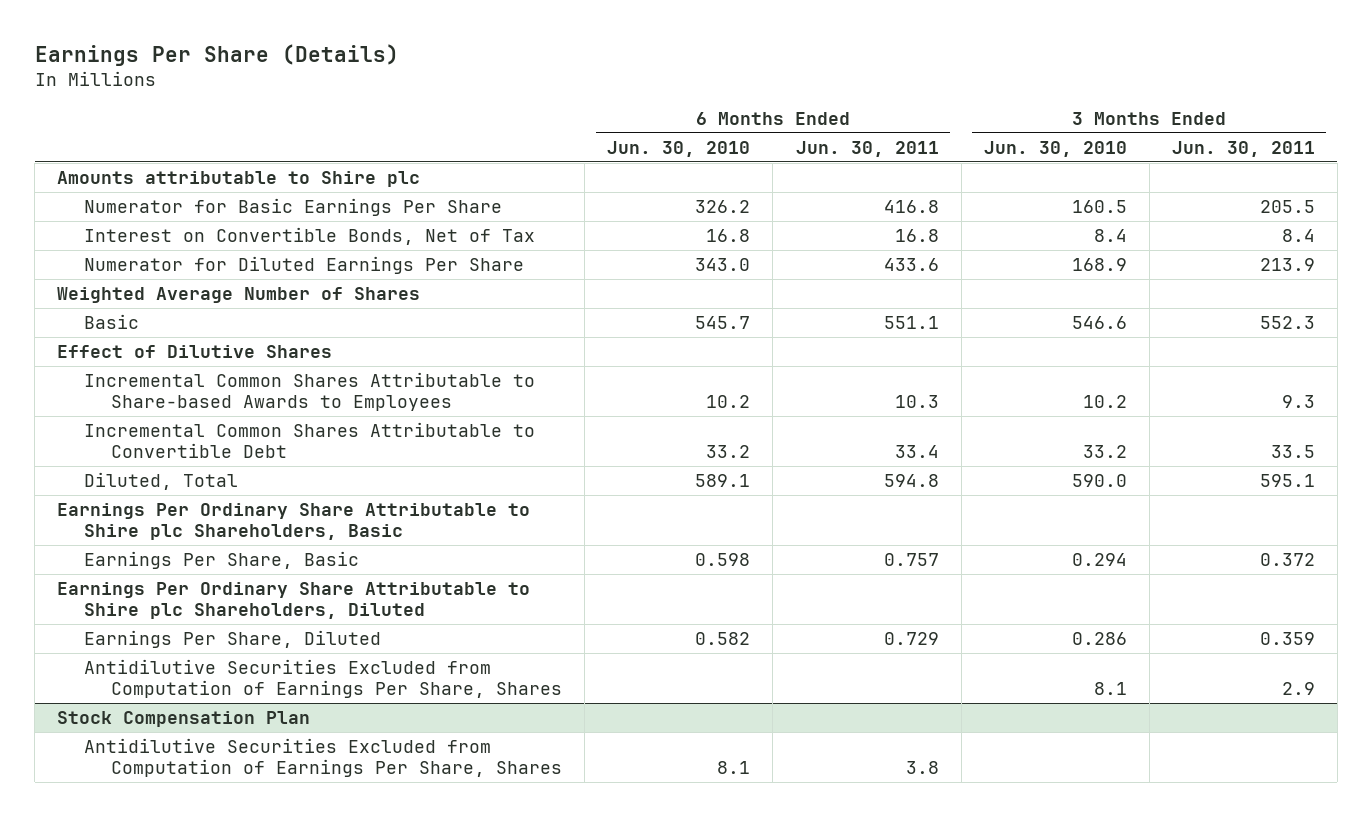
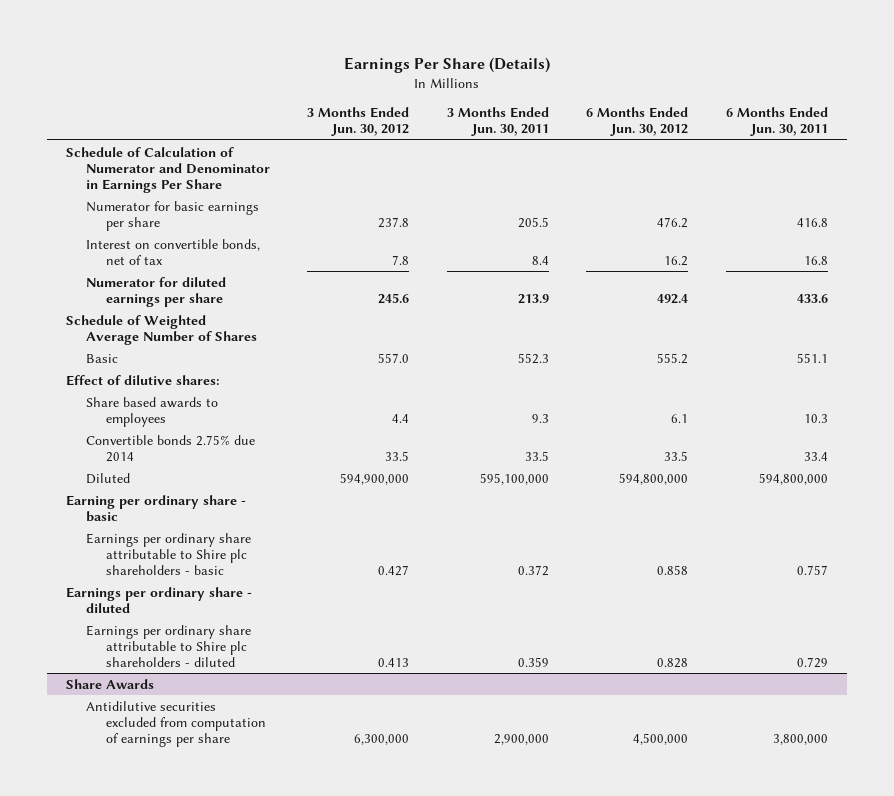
- | 6 Months Ended Jun. 30, 2010 | 6 Months Ended Jun. 30, 2011 | 3 Months Ended Jun. 30, 2010 | 3 Months Ended Jun. 30, 2011
+ | 3 Months Ended Jun. 30, 2012 | 3 Months Ended Jun. 30, 2011 | 6 Months Ended Jun. 30, 2012 | 6 Months Ended Jun. 30, 2011
- Amounts attributable to Shire plc
- Numerator for Basic Earnings Per Share | 326.2 | 416.8 | 160.5 | 205.5
- Interest on Convertible Bonds, Net of Tax | 16.8 | 16.8 | 8.4 | 8.4
- Numerator for Diluted Earnings Per Share | 343.0 | 433.6 | 168.9 | 213.9
- Weighted Average Number of Shares
+ Schedule of Calculation of Numerator and Denominator in Earnings Per Share
+ Numerator for basic earnings per share | 237.8 | 205.5 | 476.2 | 416.8
+ Interest on convertible bonds, net of tax | 7.8 | 8.4 | 16.2 | 16.8
+ Numerator for diluted earnings per share | 245.6 | 213.9 | 492.4 | 433.6
+ Schedule of Weighted Average Number of Shares
- Effect of Dilutive Shares
- Incremental Common Shares Attributable to Share-based Awards to Employees | 10.2 | 10.3 | 10.2 | 9.3
- Incremental Common Shares Attributable to Convertible Debt | 33.2 | 33.4 | 33.2 | 33.5
- Diluted, Total | 589.1 | 594.8 | 590.0 | 595.1
- Earnings Per Ordinary Share Attributable to Shire plc Shareholders, Basic
- Earnings Per Share, Basic | 0.598 | 0.757 | 0.294 | 0.372
- Earnings Per Ordinary Share Attributable to Shire plc Shareholders, Diluted
- Earnings Per Share, Diluted | 0.582 | 0.729 | 0.286 | 0.359
- Antidilutive Securities Excluded from Computation of Earnings Per Share, Shares | | | 8.1 | 2.9
- Stock Compensation Plan
- Antidilutive Securities Excluded from Computation of Earnings Per Share, Shares | 8.1 | 3.8 | |
+ Effect of dilutive shares:
+ Share based awards to employees | 4.4 | 9.3 | 6.1 | 10.3
+ Convertible bonds 2.75% due 2014 | 33.5 | 33.5 | 33.5 | 33.4
+ Diluted | 594,900,000 | 595,100,000 | 594,800,000 | 594,800,000
+ Earning per ordinary share - basic
+ Earnings per ordinary share attributable to Shire plc shareholders - basic | 0.427 | 0.372 | 0.858 | 0.757
+ Earnings per ordinary share - diluted
+ Earnings per ordinary share attributable to Shire plc shareholders - diluted | 0.413 | 0.359 | 0.828 | 0.729
+ Share Awards
+ Antidilutive securities excluded from computation of earnings per share | 6,300,000 | 2,900,000 | 4,500,000 | 3,800,000

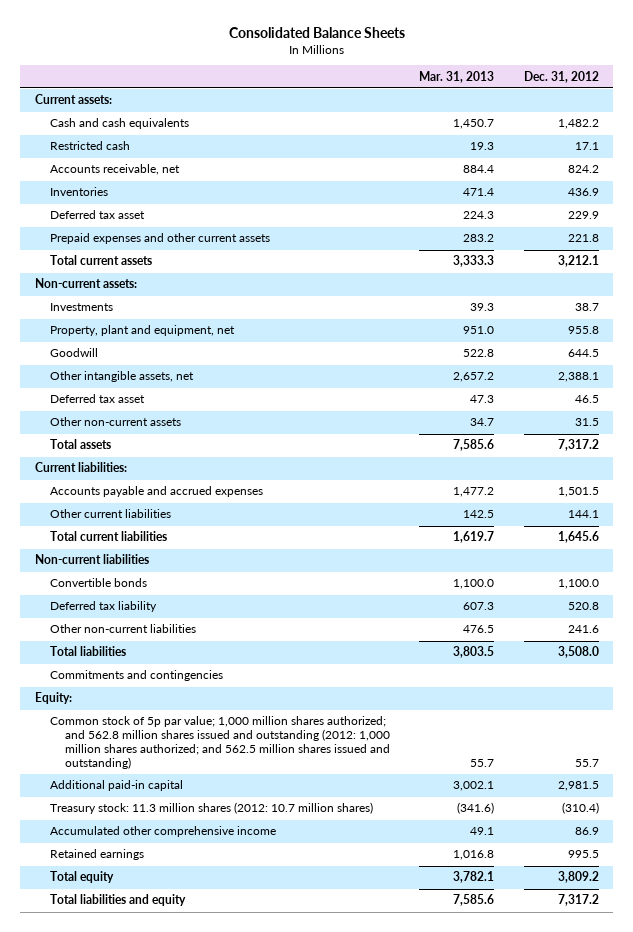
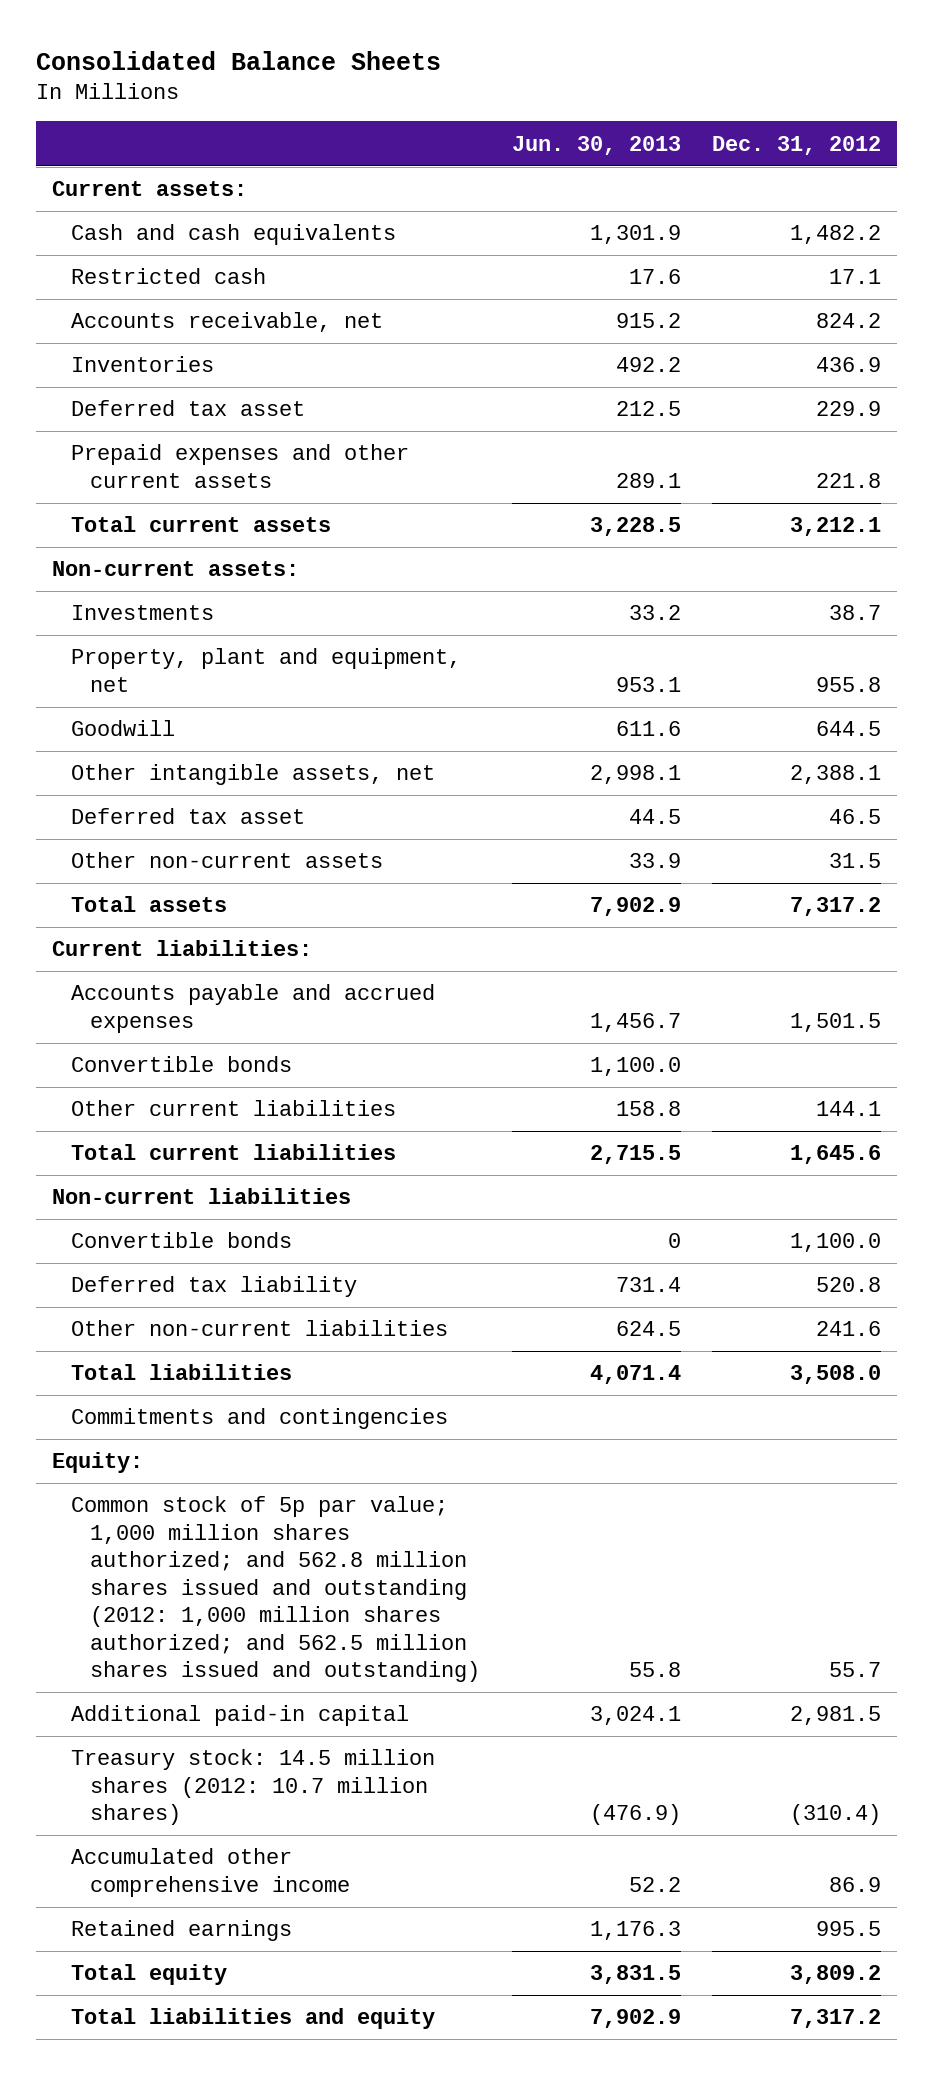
- | Mar. 31, 2013 | Dec. 31, 2012
+ | Jun. 30, 2013 | Dec. 31, 2012
+ Convertible bonds | 1,100.0 |
- Treasury stock: 11.3 million shares (2012: 10.7 million shares) | (341.6) | (310.4)
+ Treasury stock: 14.5 million shares (2012: 10.7 million shares) | (476.9) | (310.4)

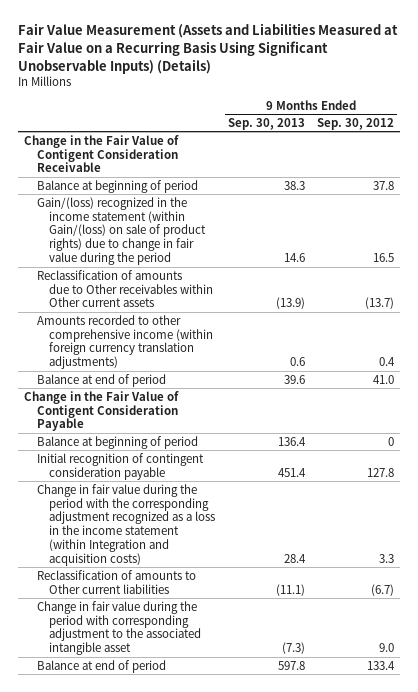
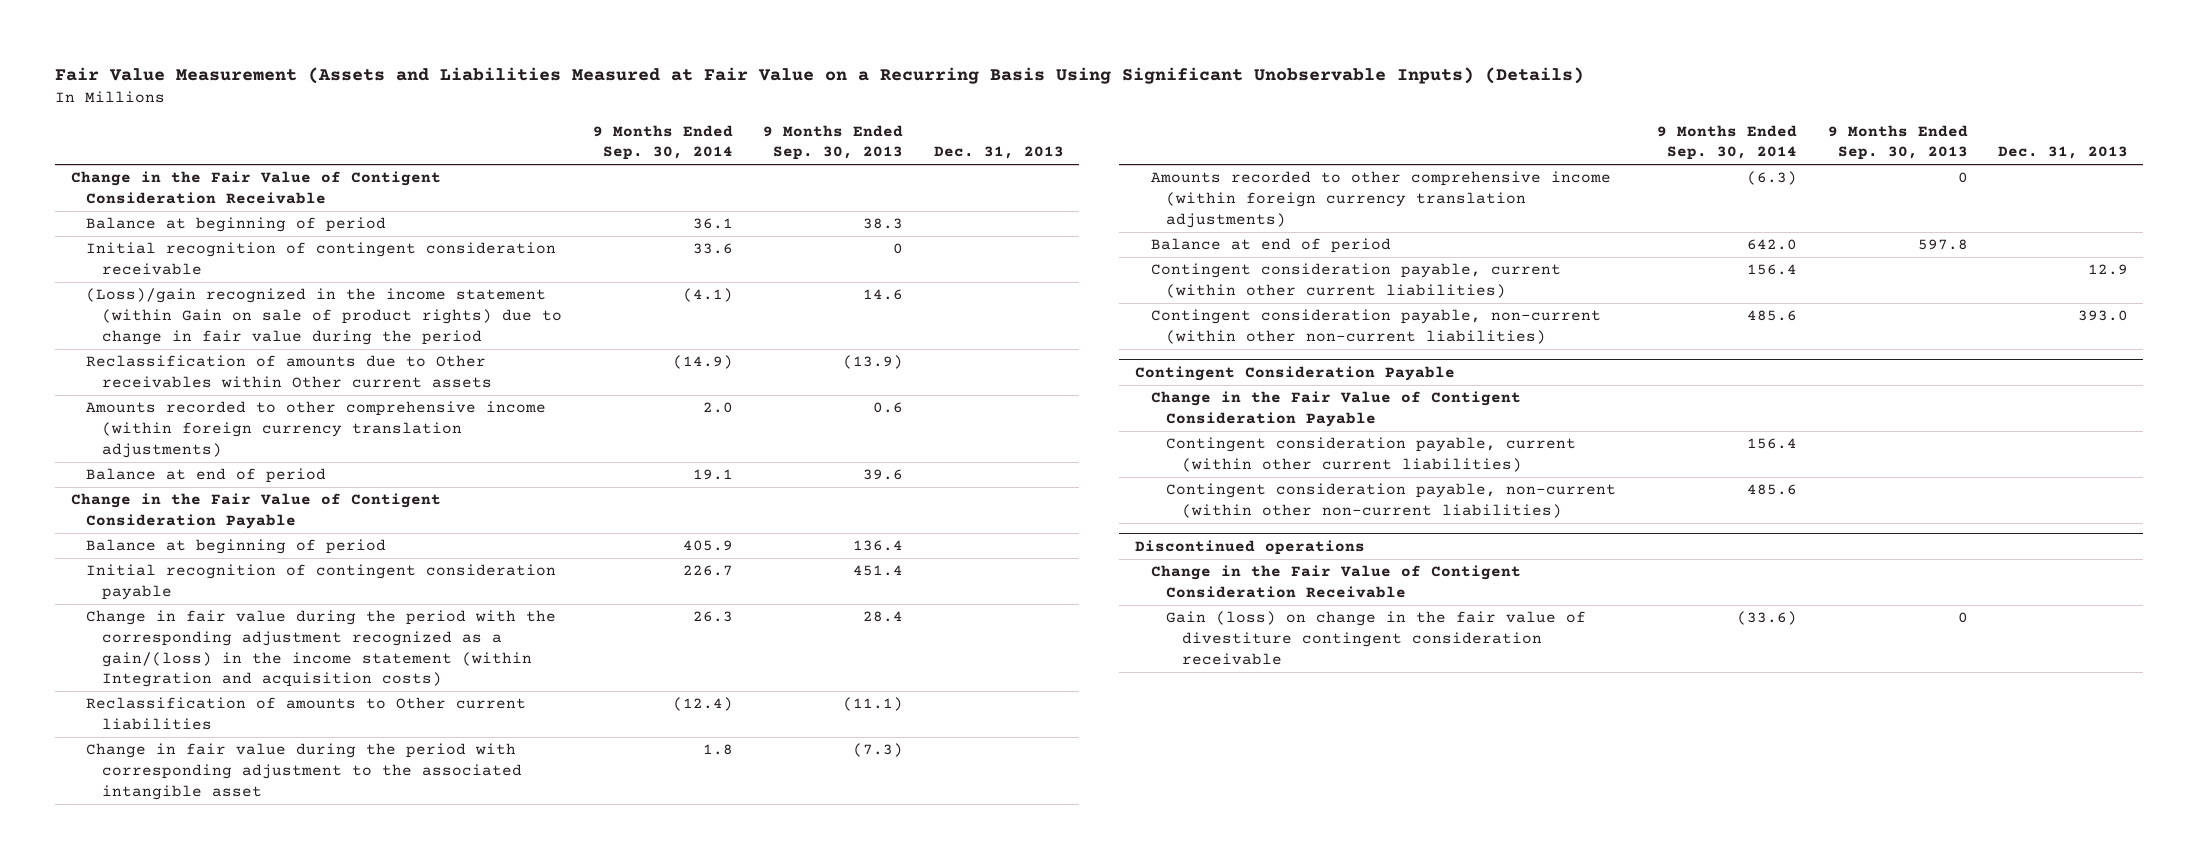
- | 9 Months Ended Sep. 30, 2013 | 9 Months Ended Sep. 30, 2012
+ | 9 Months Ended Sep. 30, 2014 | 9 Months Ended Sep. 30, 2013 | Dec. 31, 2013
- Gain/(loss) recognized in the income statement (within Gain/(loss) on sale of product rights) due to change in fair value during the period | 14.6 | 16.5
+ Initial recognition of contingent consideration receivable | 33.6 | 0 |
+ (Loss)/gain recognized in the income statement (within Gain on sale of product rights) due to change in fair value during the period | (4.1) | 14.6 |
- Change in fair value during the period with the corresponding adjustment recognized as a loss in the income statement (within Integration and acquisition costs) | 28.4 | 3.3
+ Change in fair value during the period with the corresponding adjustment recognized as a gain/(loss) in the income statement (within Integration and acquisition costs) | 26.3 | 28.4 |
+ Amounts recorded to other comprehensive income (within foreign currency translation adjustments) | (6.3) | 0 |
+ Contingent consideration payable, current (within other current liabilities) | 156.4 | | 12.9
+ Contingent consideration payable, non-current (within other non-current liabilities) | 485.6 | | 393.0
+ Contingent Consideration Payable
+ Change in the Fair Value of Contigent Consideration Payable
+ Contingent consideration payable, current (within other current liabilities) | 156.4 | |
+ Contingent consideration payable, non-current (within other non-current liabilities) | 485.6 | |
+ Discontinued operations
+ Change in the Fair Value of Contigent Consideration Receivable
+ Gain (loss) on change in the fair value of divestiture contingent consideration receivable | (33.6) | 0 |

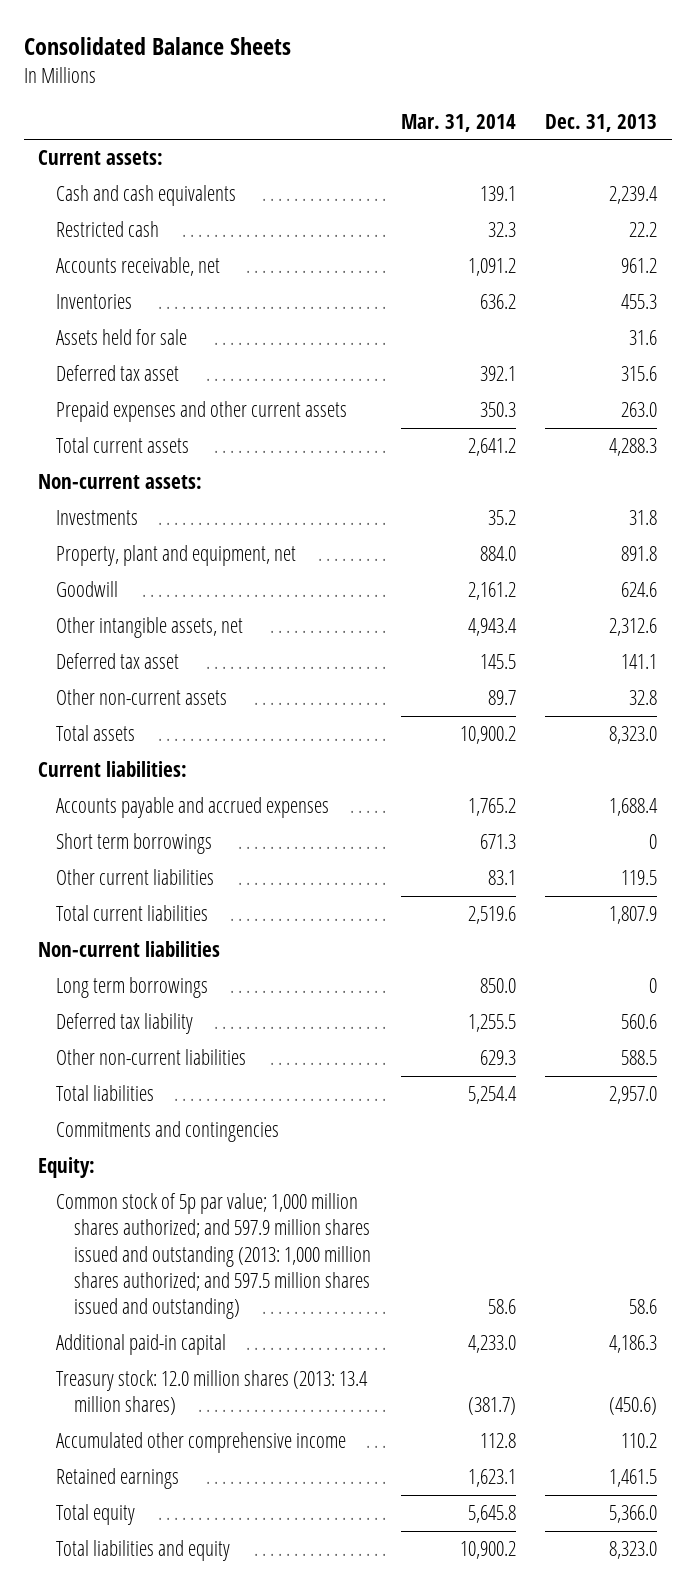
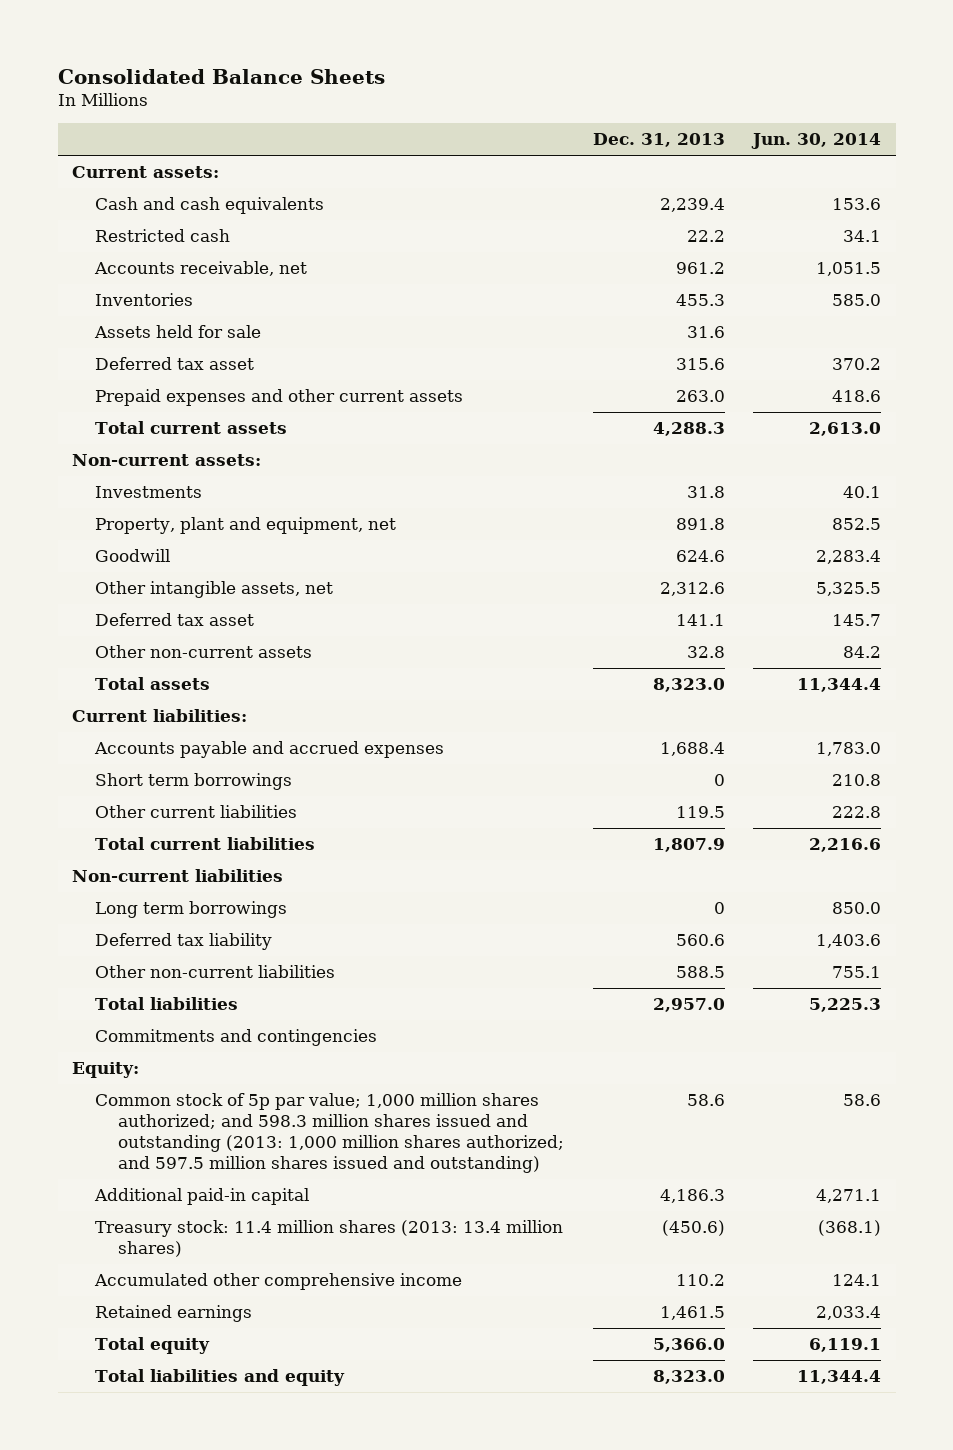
- | Mar. 31, 2014 | Dec. 31, 2013
+ | Dec. 31, 2013 | Jun. 30, 2014
- Common stock of 5p par value; 1,000 million shares authorized; and 597.9 million shares issued and outstanding (2013: 1,000 million shares authorized; and 597.5 million shares issued and outstanding) | 58.6 | 58.6
+ Common stock of 5p par value; 1,000 million shares authorized; and 598.3 million shares issued and outstanding (2013: 1,000 million shares authorized; and 597.5 million shares issued and outstanding) | 58.6 | 58.6
- Treasury stock: 12.0 million shares (2013: 13.4 million shares) | (381.7) | (450.6)
+ Treasury stock: 11.4 million shares (2013: 13.4 million shares) | (450.6) | (368.1)

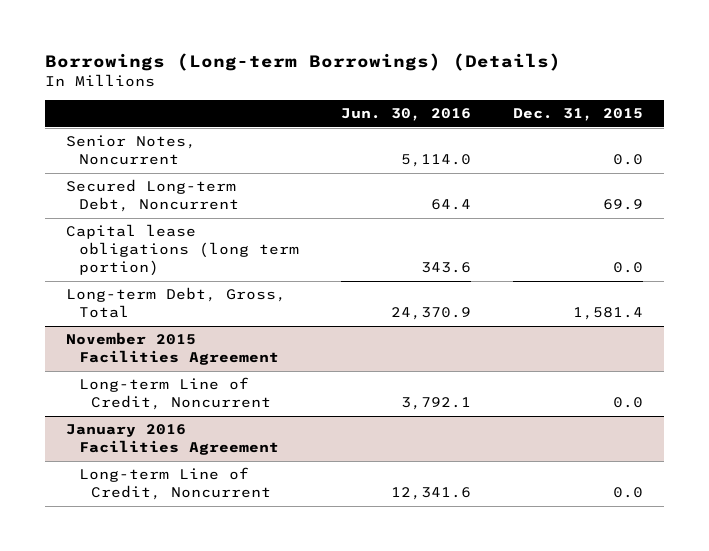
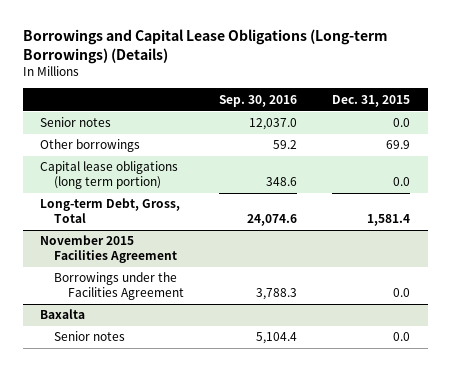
- Borrowings (Long-term Borrowings) (Details)
+ Borrowings and Capital Lease Obligations (Long-term Borrowings) (Details)
- | Jun. 30, 2016 | Dec. 31, 2015
+ | Sep. 30, 2016 | Dec. 31, 2015
- Senior Notes, Noncurrent | 5,114.0 | 0.0
- Secured Long-term Debt, Noncurrent | 64.4 | 69.9
+ Senior notes | 12,037.0 | 0.0
+ Other borrowings | 59.2 | 69.9
@ November 2015 Facilities Agreement
- Long-term Line of Credit, Noncurrent | 3,792.1 | 0.0
- January 2016 Facilities Agreement
- Long-term Line of Credit, Noncurrent | 12,341.6 | 0.0
@ November 2015 Facilities Agreement
+ Borrowings under the Facilities Agreement | 3,788.3 | 0.0
+ Baxalta
+ Senior notes | 5,104.4 | 0.0

